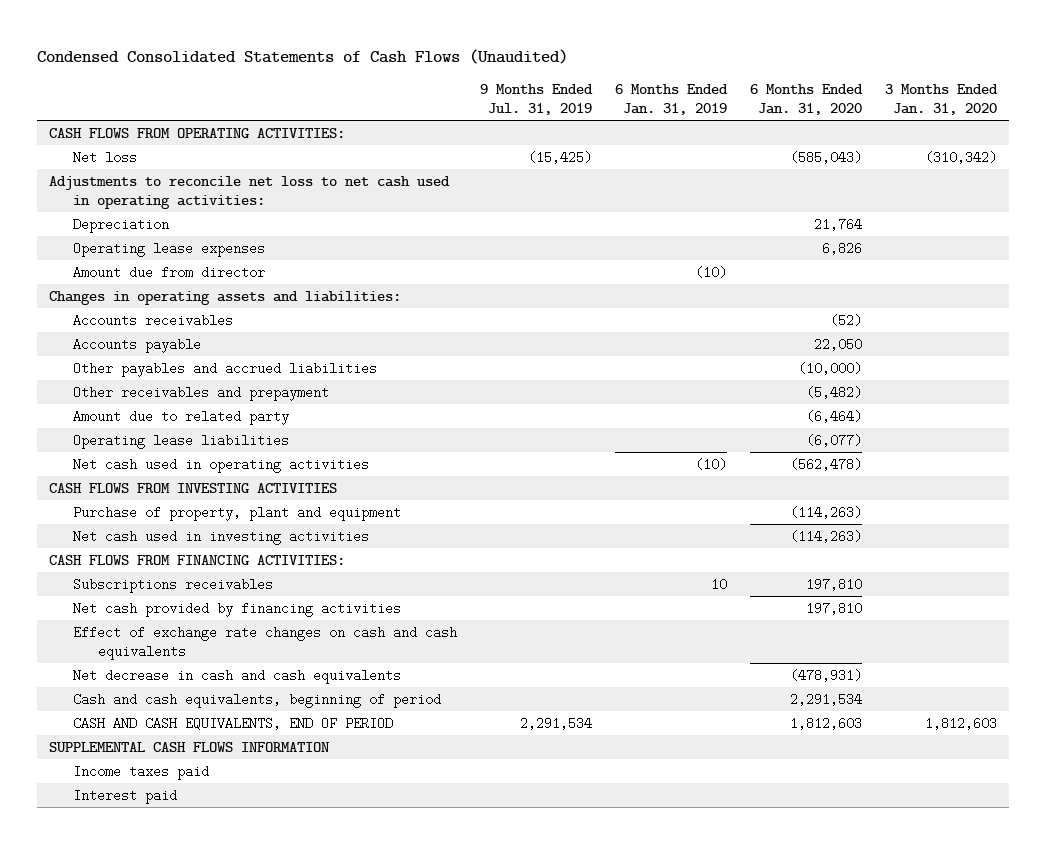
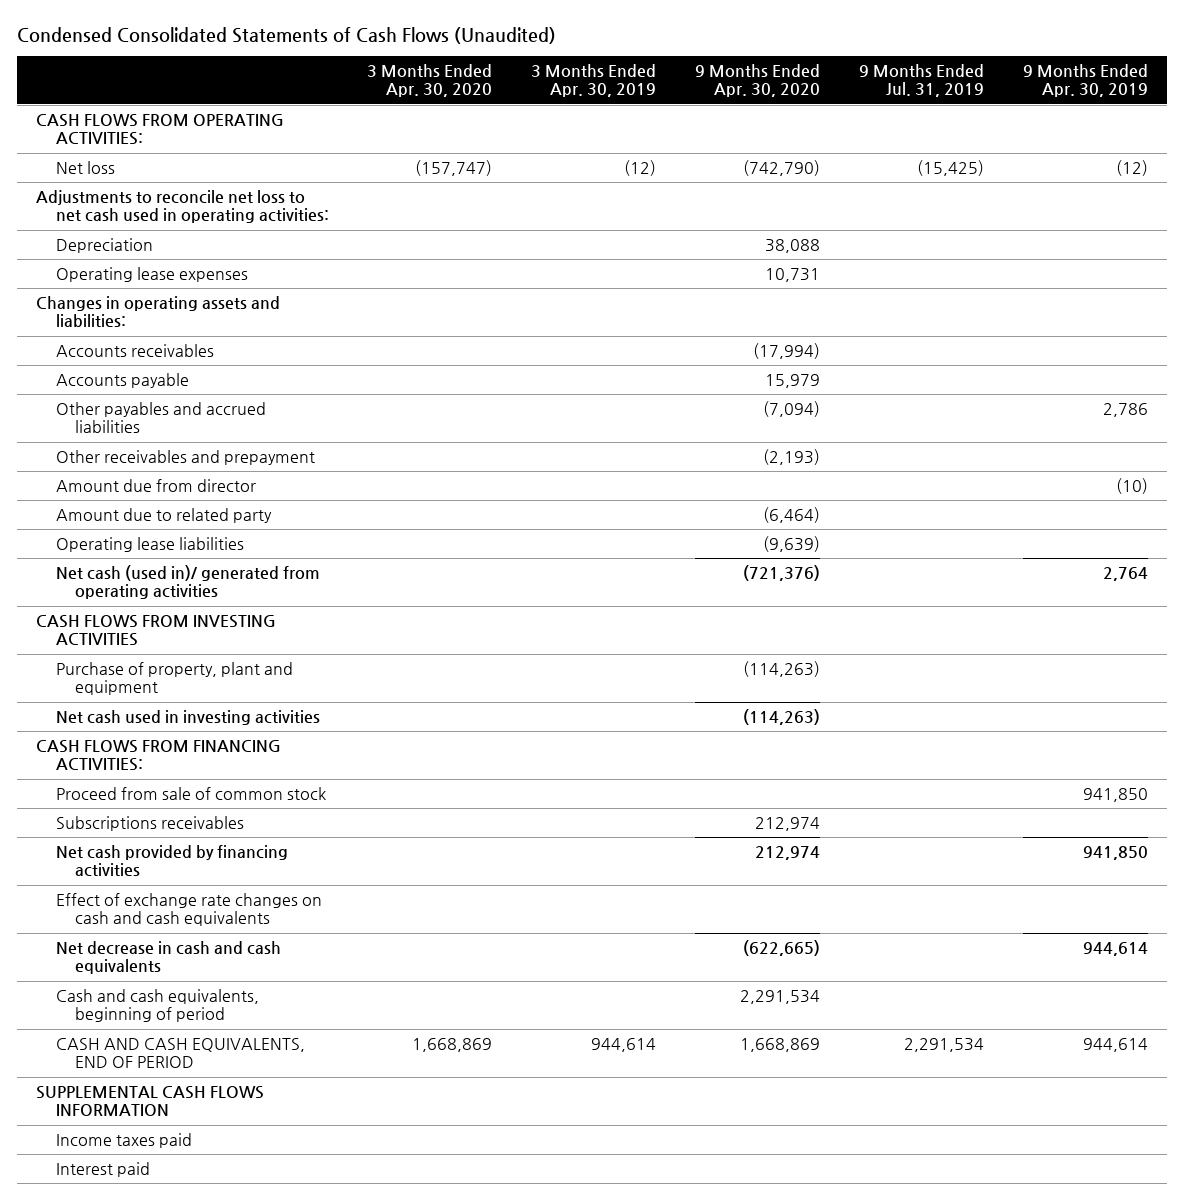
- | 9 Months Ended Jul. 31, 2019 | 6 Months Ended Jan. 31, 2019 | 6 Months Ended Jan. 31, 2020 | 3 Months Ended Jan. 31, 2020
+ | 3 Months Ended Apr. 30, 2020 | 3 Months Ended Apr. 30, 2019 | 9 Months Ended Apr. 30, 2020 | 9 Months Ended Jul. 31, 2019 | 9 Months Ended Apr. 30, 2019
moved down: Amount due from director | | | | | (10)
- Net cash used in operating activities | | (10) | (562,478) |
+ Net cash (used in)/ generated from operating activities | | | (721,376) | | 2,764
+ Proceed from sale of common stock | | | | | 941,850

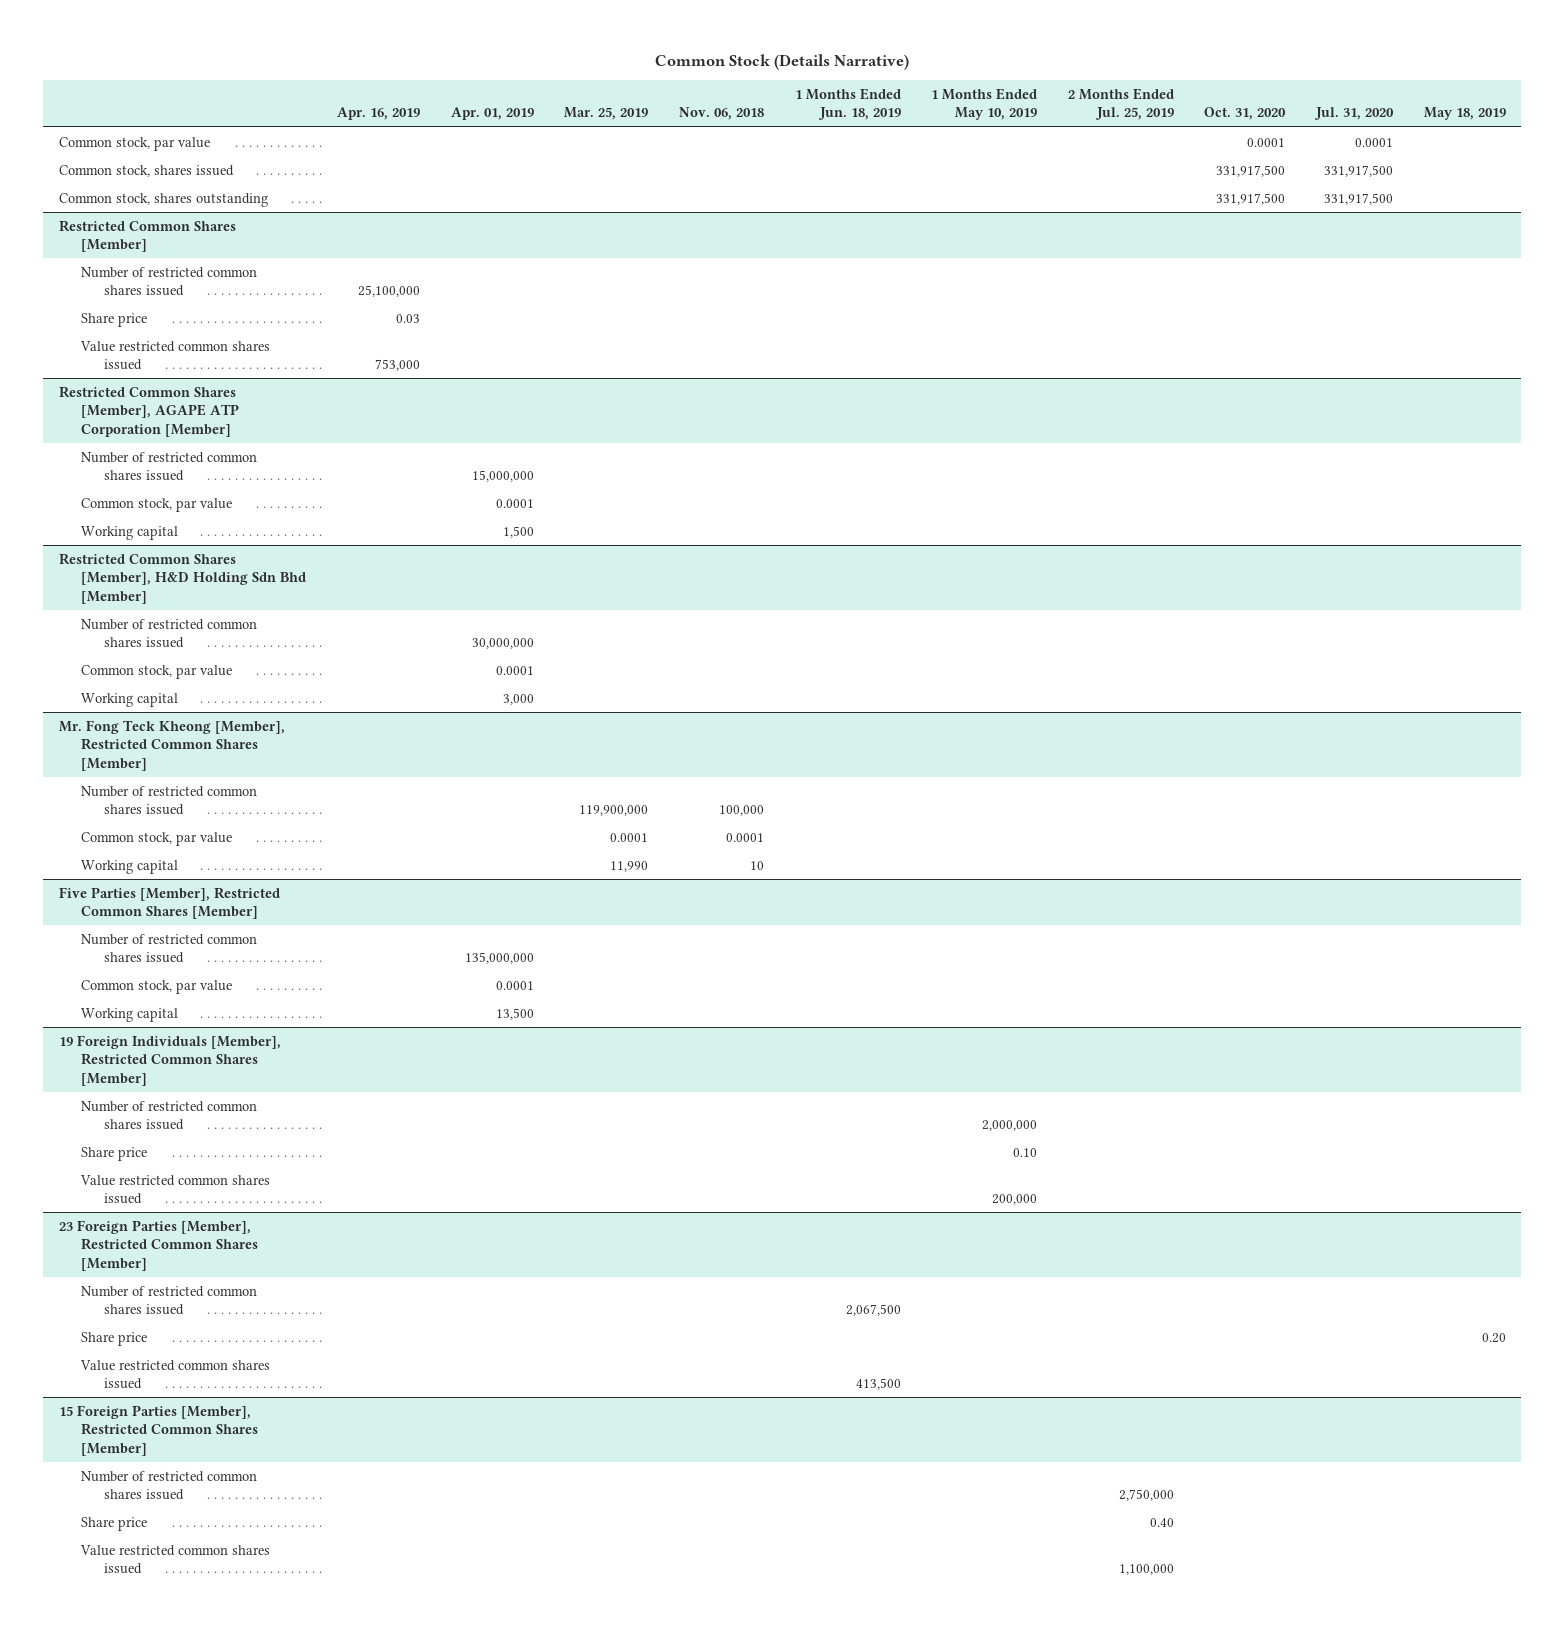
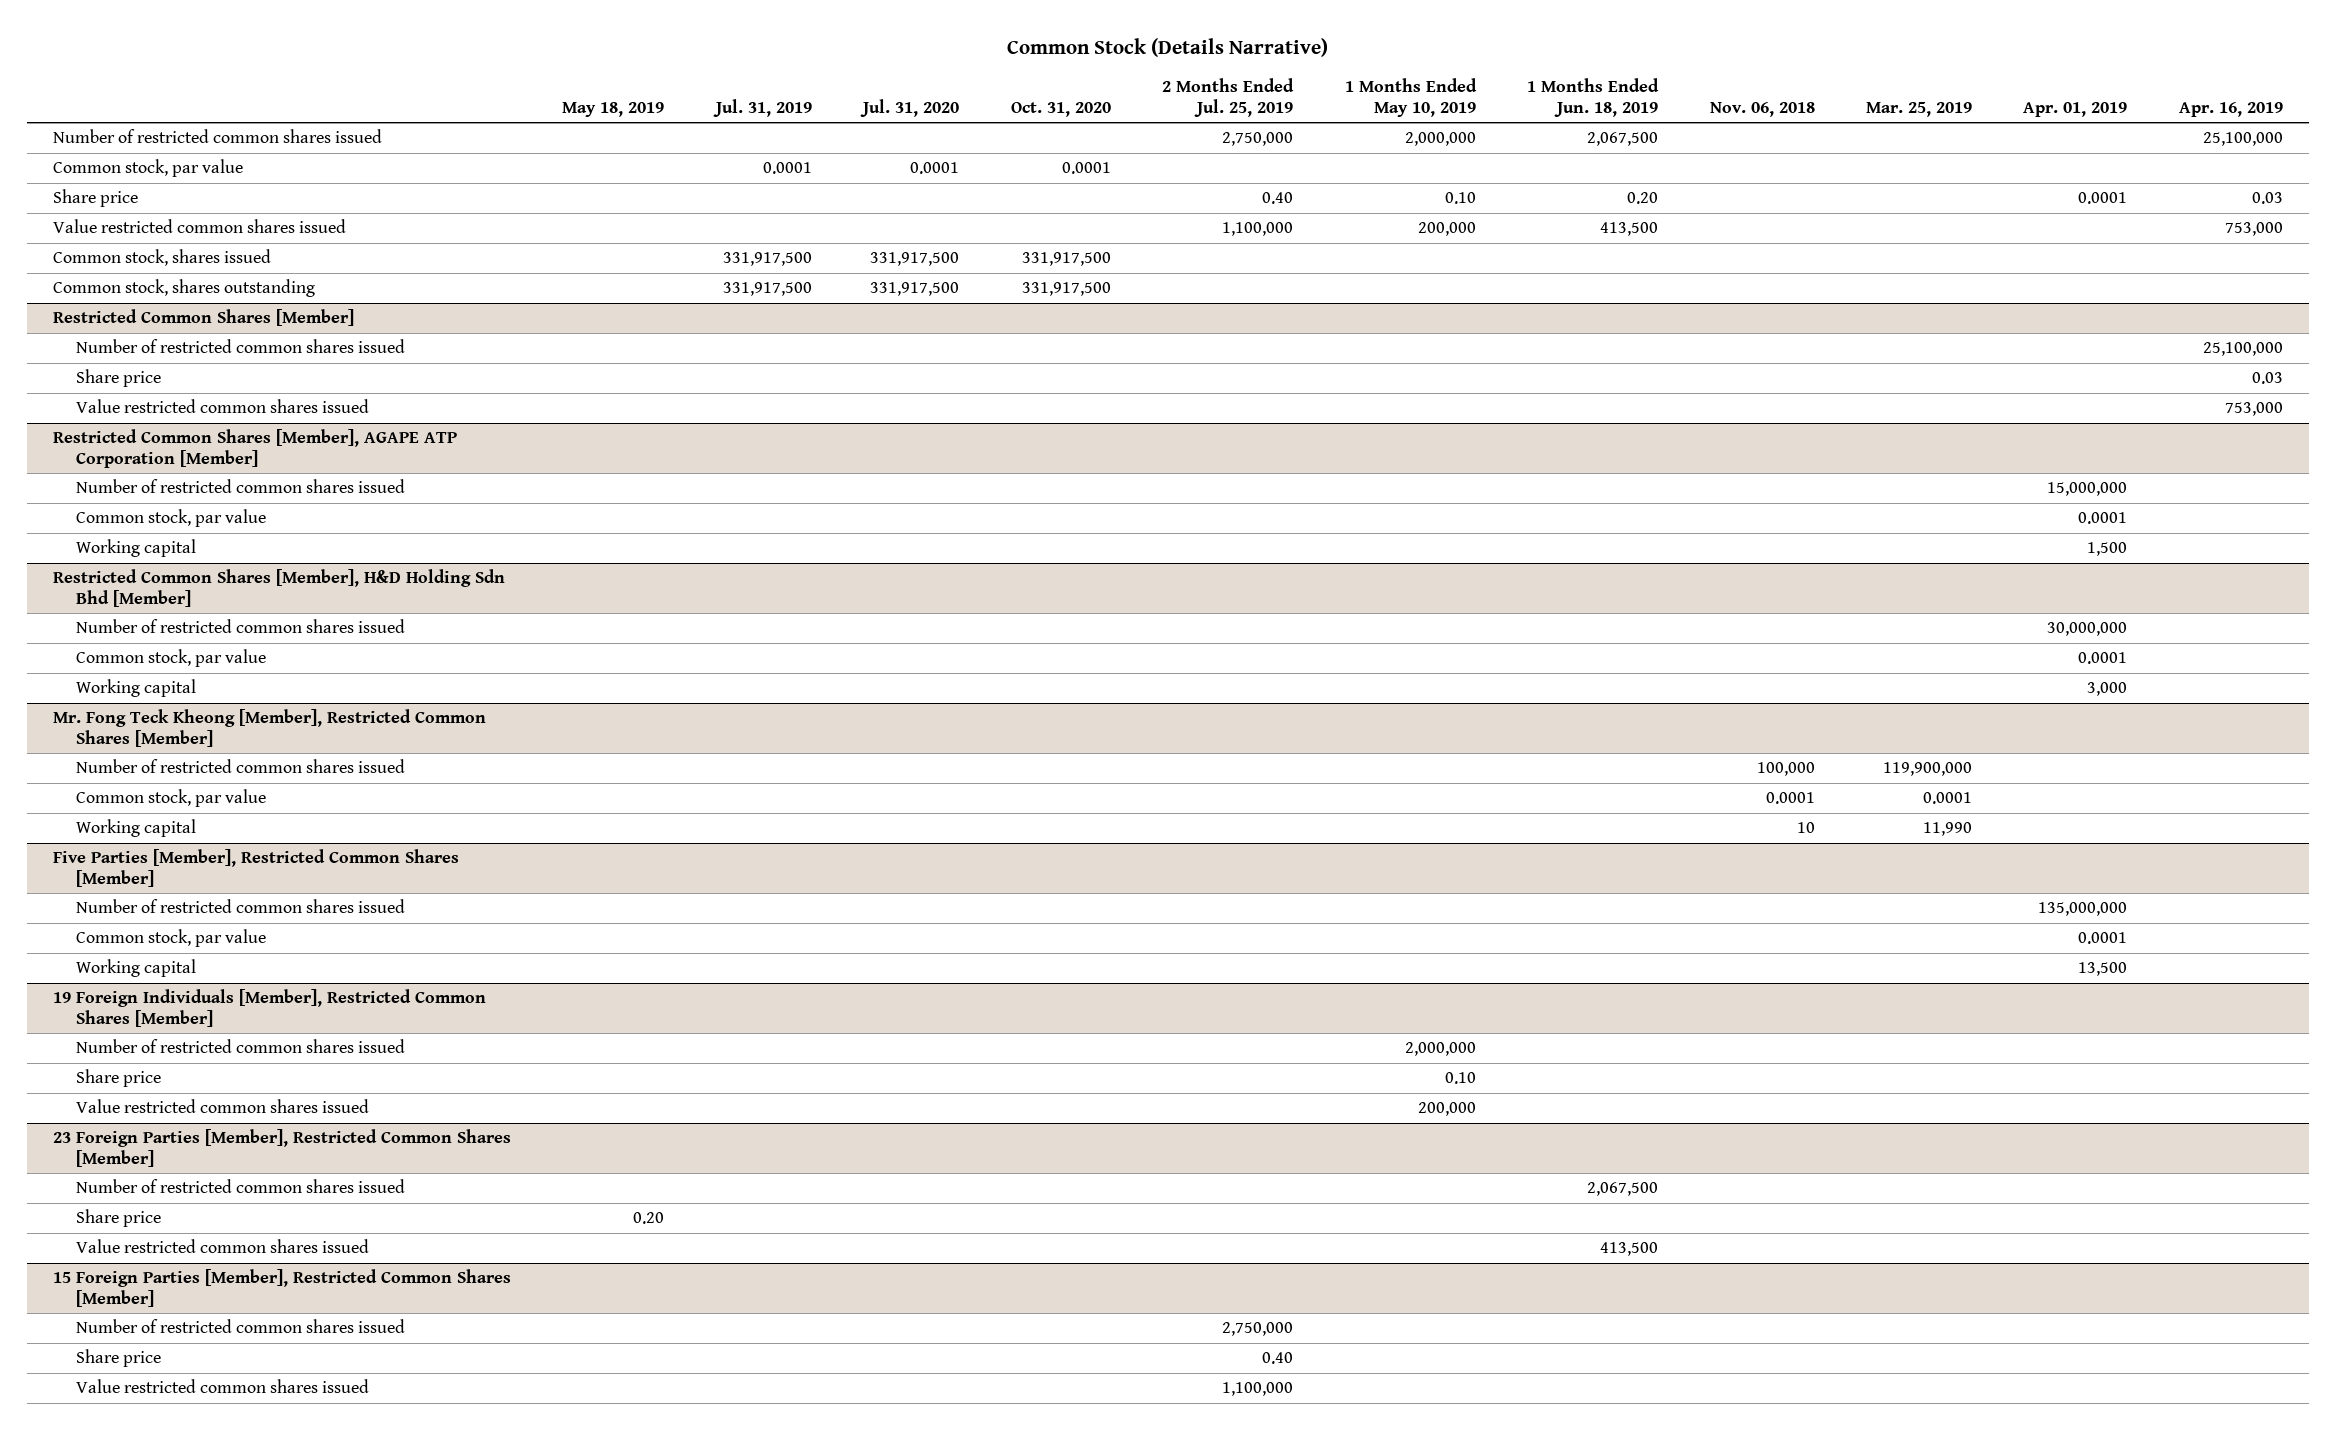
- | Apr. 16, 2019 | Apr. 01, 2019 | Mar. 25, 2019 | Nov. 06, 2018 | 1 Months Ended Jun. 18, 2019 | 1 Months Ended May 10, 2019 | 2 Months Ended Jul. 25, 2019 | Oct. 31, 2020 | Jul. 31, 2020 | May 18, 2019
+ | May 18, 2019 | Jul. 31, 2019 | Jul. 31, 2020 | Oct. 31, 2020 | 2 Months Ended Jul. 25, 2019 | 1 Months Ended May 10, 2019 | 1 Months Ended Jun. 18, 2019 | Nov. 06, 2018 | Mar. 25, 2019 | Apr. 01, 2019 | Apr. 16, 2019
+ Number of restricted common shares issued | | | | | 2,750,000 | 2,000,000 | 2,067,500 | | | | 25,100,000
+ Share price | | | | | 0.40 | 0.10 | 0.20 | | | 0.0001 | 0.03
+ Value restricted common shares issued | | | | | 1,100,000 | 200,000 | 413,500 | | | | 753,000

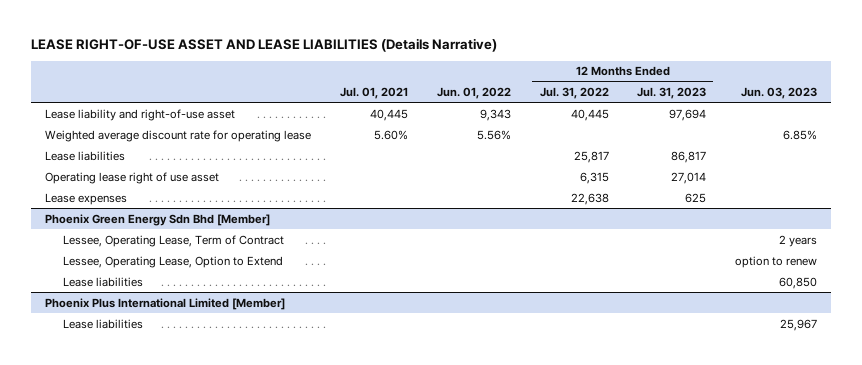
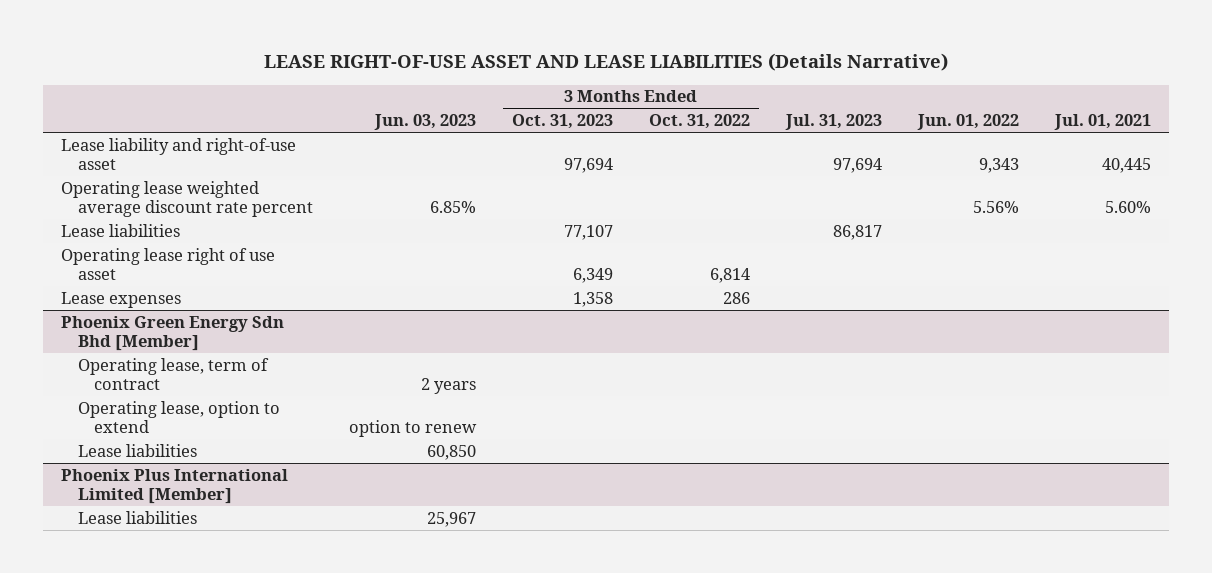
- | Jul. 01, 2021 | Jun. 01, 2022 | 12 Months Ended Jul. 31, 2022 | 12 Months Ended Jul. 31, 2023 | Jun. 03, 2023
+ | Jun. 03, 2023 | 3 Months Ended Oct. 31, 2023 | 3 Months Ended Oct. 31, 2022 | Jul. 31, 2023 | Jun. 01, 2022 | Jul. 01, 2021
- Weighted average discount rate for operating lease | 5.60% | 5.56% | | | 6.85%
+ Operating lease weighted average discount rate percent | 6.85% | | | | 5.56% | 5.60%
@ Phoenix Green Energy Sdn Bhd [Member]
- Lessee, Operating Lease, Term of Contract | | | | | 2 years
- Lessee, Operating Lease, Option to Extend | | | | | option to renew
+ Operating lease, term of contract | 2 years | | | | |
+ Operating lease, option to extend | option to renew | | | | |

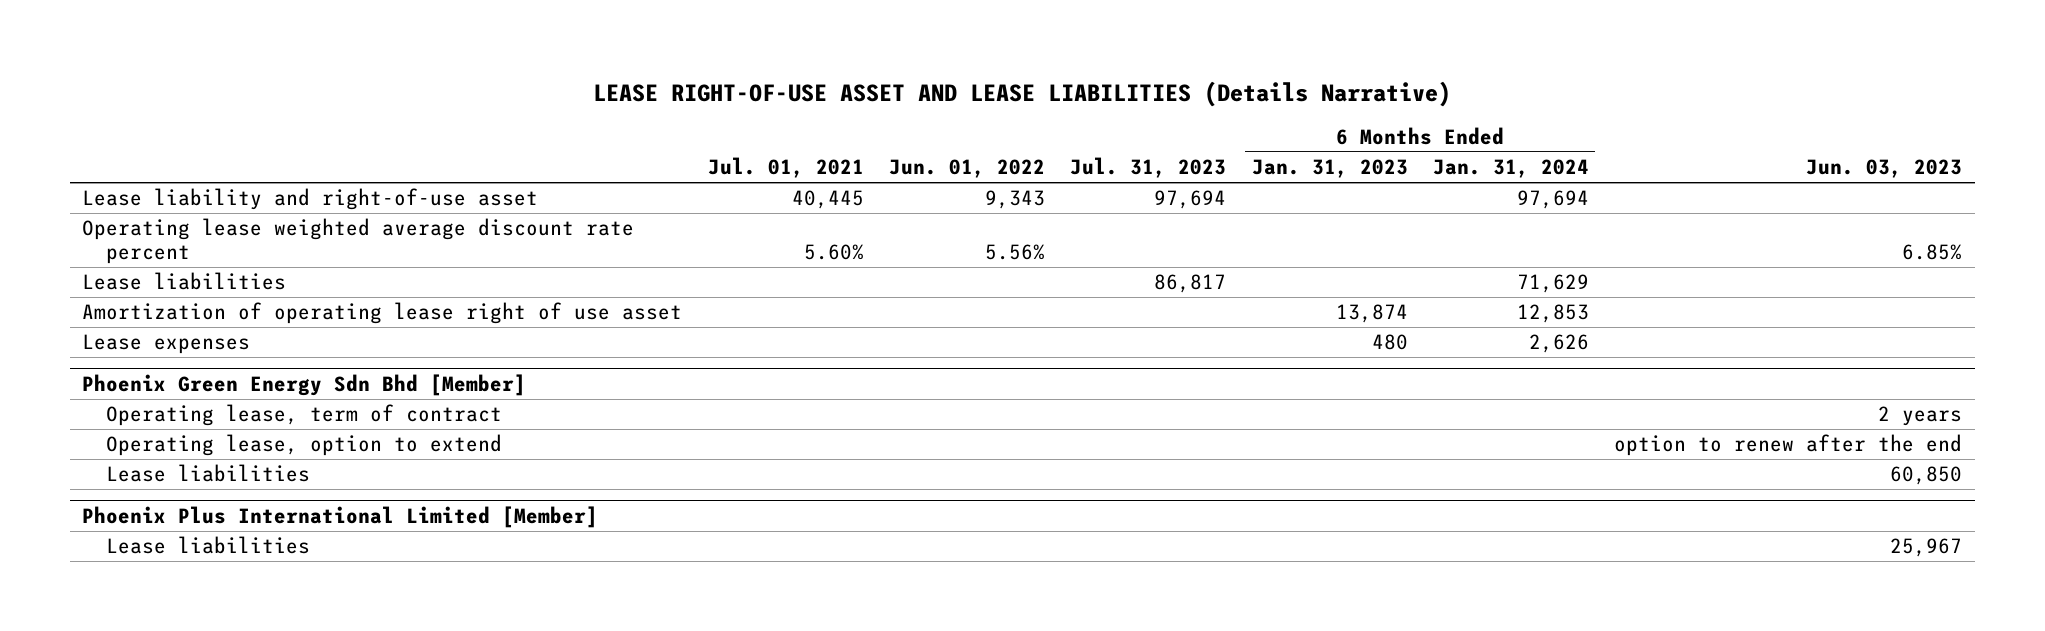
- | Jun. 03, 2023 | 3 Months Ended Oct. 31, 2023 | 3 Months Ended Oct. 31, 2022 | Jul. 31, 2023 | Jun. 01, 2022 | Jul. 01, 2021
+ | Jul. 01, 2021 | Jun. 01, 2022 | Jul. 31, 2023 | 6 Months Ended Jan. 31, 2023 | 6 Months Ended Jan. 31, 2024 | Jun. 03, 2023
- Operating lease right of use asset | | 6,349 | 6,814 | | |
+ Amortization of operating lease right of use asset | | | | 13,874 | 12,853 |
@ Phoenix Green Energy Sdn Bhd [Member]
- Operating lease, option to extend | option to renew | | | | |
+ Operating lease, option to extend | | | | | | option to renew after the end

